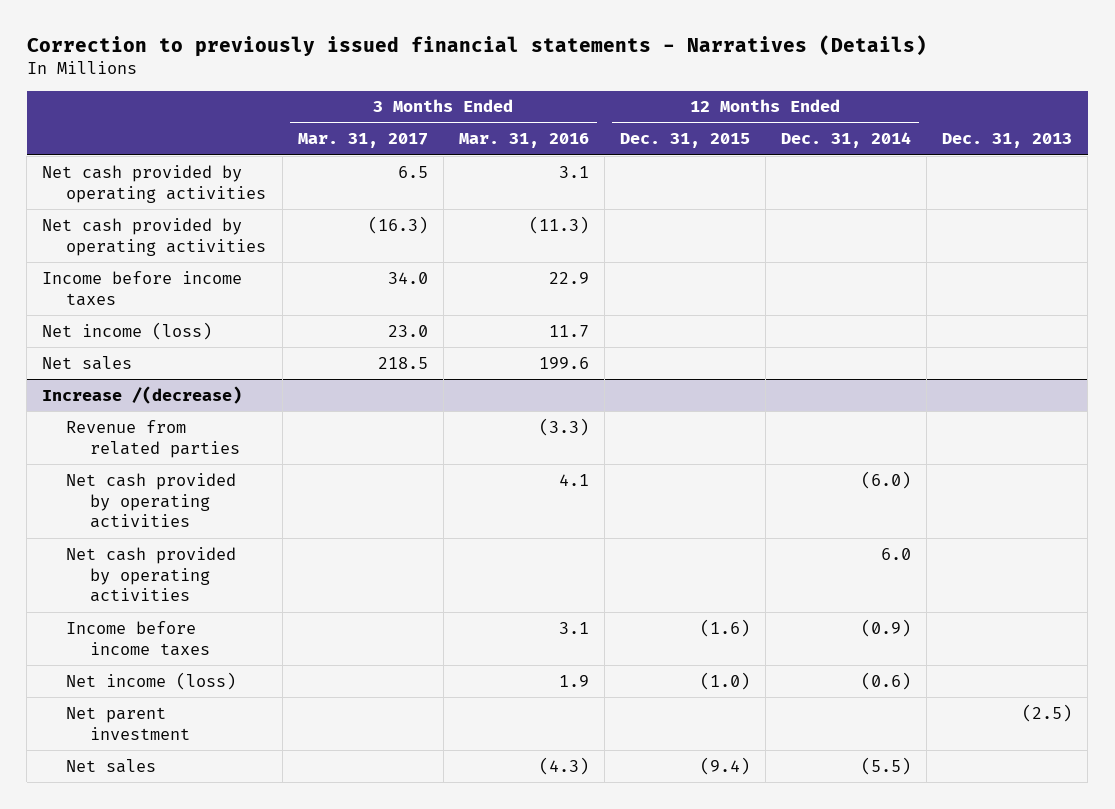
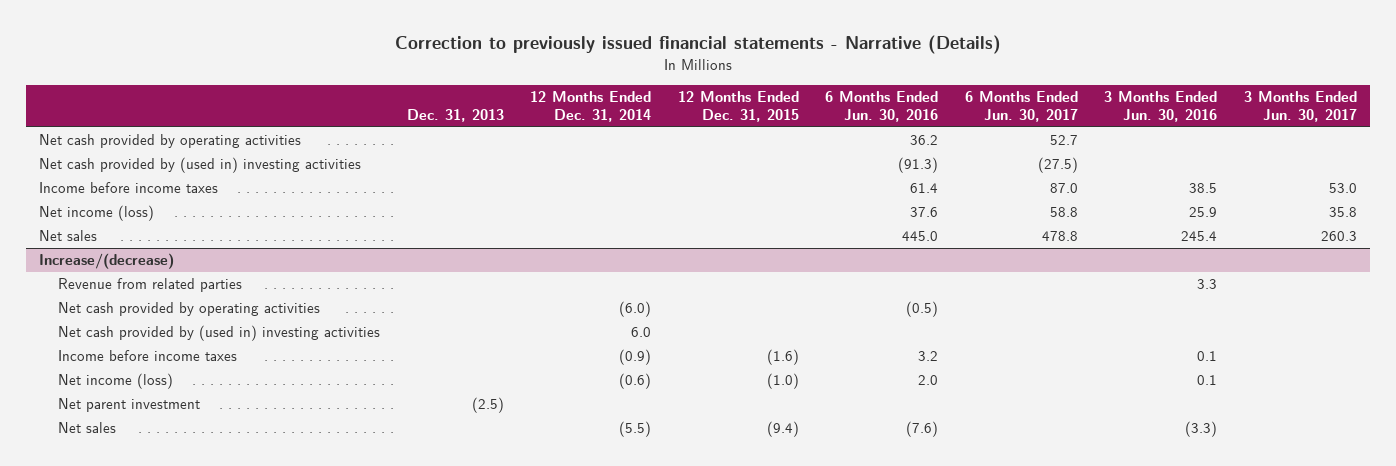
- Correction to previously issued financial statements - Narratives (Details)
+ Correction to previously issued financial statements - Narrative (Details)
- | 3 Months Ended Mar. 31, 2017 | 3 Months Ended Mar. 31, 2016 | 12 Months Ended Dec. 31, 2015 | 12 Months Ended Dec. 31, 2014 | Dec. 31, 2013
+ | Dec. 31, 2013 | 12 Months Ended Dec. 31, 2014 | 12 Months Ended Dec. 31, 2015 | 6 Months Ended Jun. 30, 2016 | 6 Months Ended Jun. 30, 2017 | 3 Months Ended Jun. 30, 2016 | 3 Months Ended Jun. 30, 2017
- Net cash provided by operating activities | (16.3) | (11.3) | | |
+ Net cash provided by (used in) investing activities | | | | (91.3) | (27.5) | |
- Increase /(decrease)
+ Increase/(decrease)
- Net cash provided by operating activities | | | | 6.0 |
+ Net cash provided by (used in) investing activities | | 6.0 | | | | |

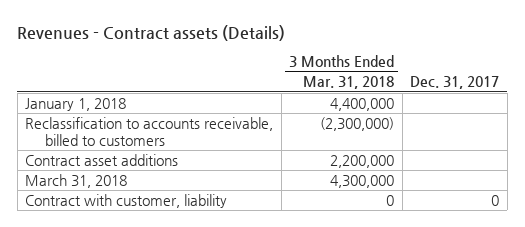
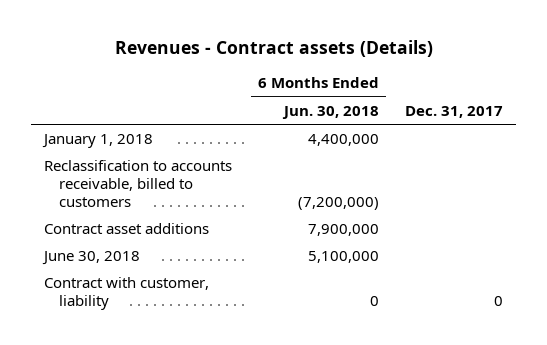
- | 3 Months Ended Mar. 31, 2018 | Dec. 31, 2017
+ | 6 Months Ended Jun. 30, 2018 | Dec. 31, 2017
- March 31, 2018 | 4,300,000 |
+ June 30, 2018 | 5,100,000 |

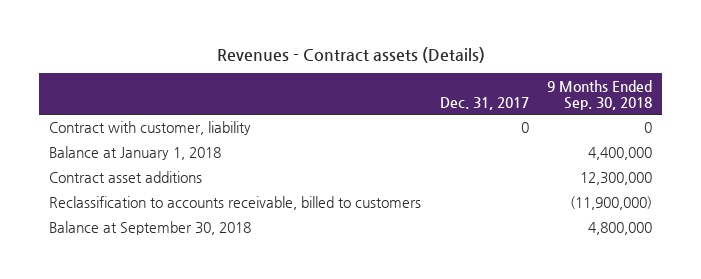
- | 6 Months Ended Jun. 30, 2018 | Dec. 31, 2017
+ | Dec. 31, 2017 | 9 Months Ended Sep. 30, 2018
- January 1, 2018 | 4,400,000 |
- June 30, 2018 | 5,100,000 |
+ Balance at January 1, 2018 | | 4,400,000
moved down: Contract asset additions | | 12,300,000
moved down: Reclassification to accounts receivable, billed to customers | | (11,900,000)
+ Balance at September 30, 2018 | | 4,800,000

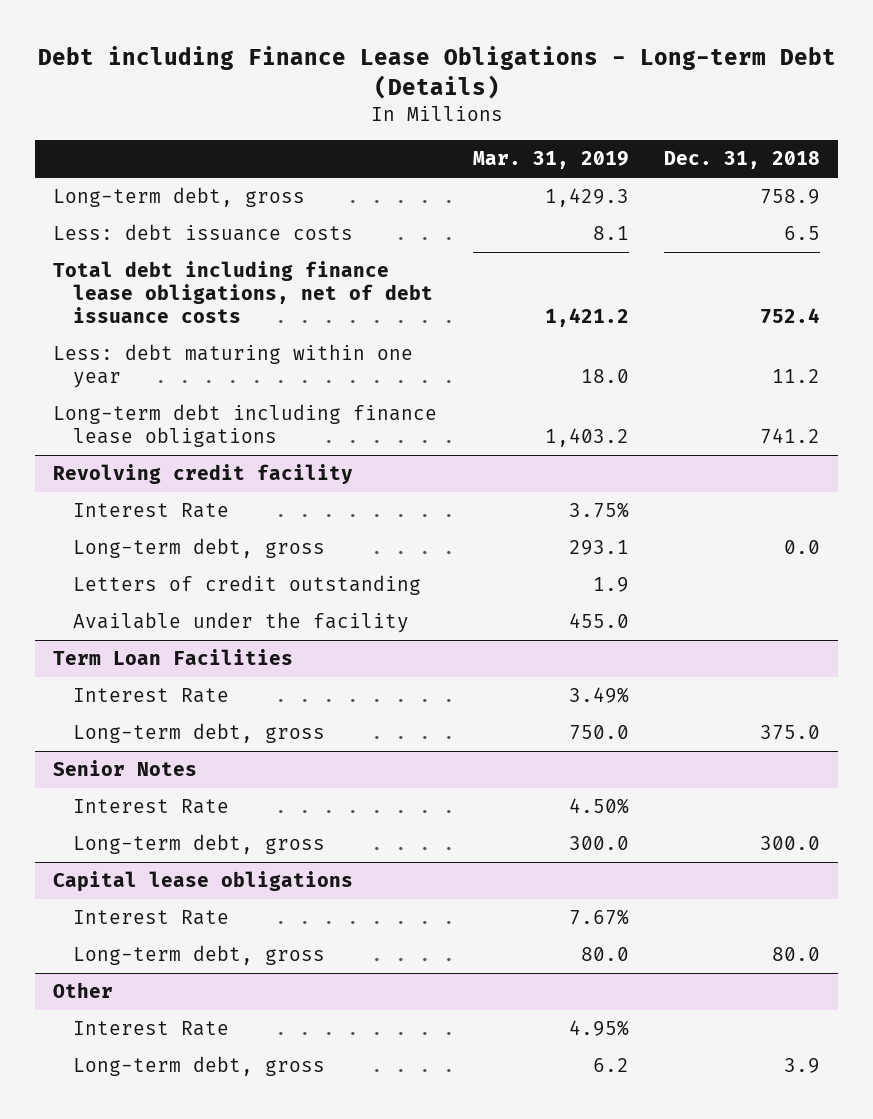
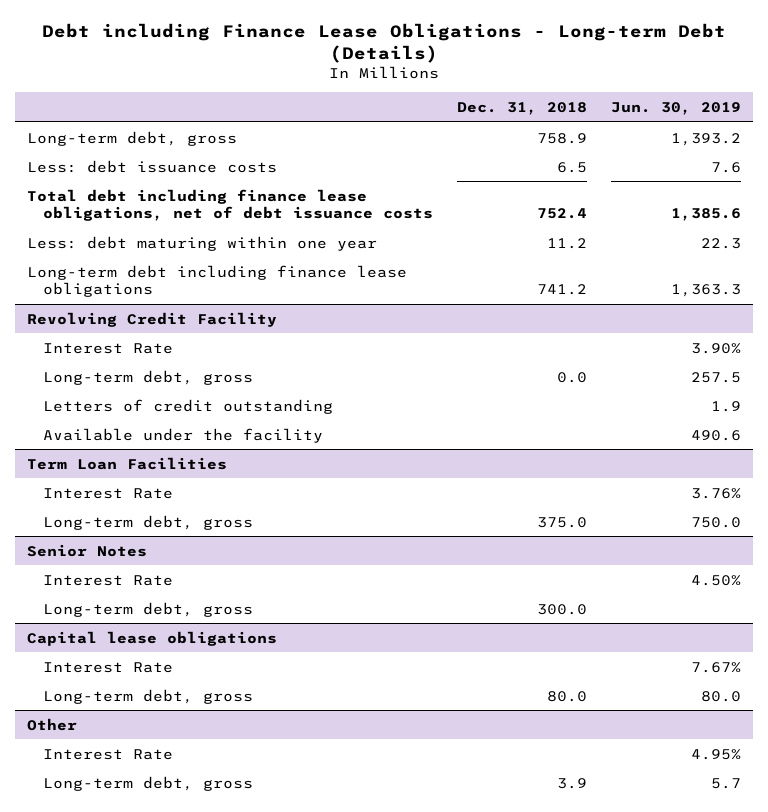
- | Mar. 31, 2019 | Dec. 31, 2018
+ | Dec. 31, 2018 | Jun. 30, 2019
- Revolving credit facility
+ Revolving Credit Facility

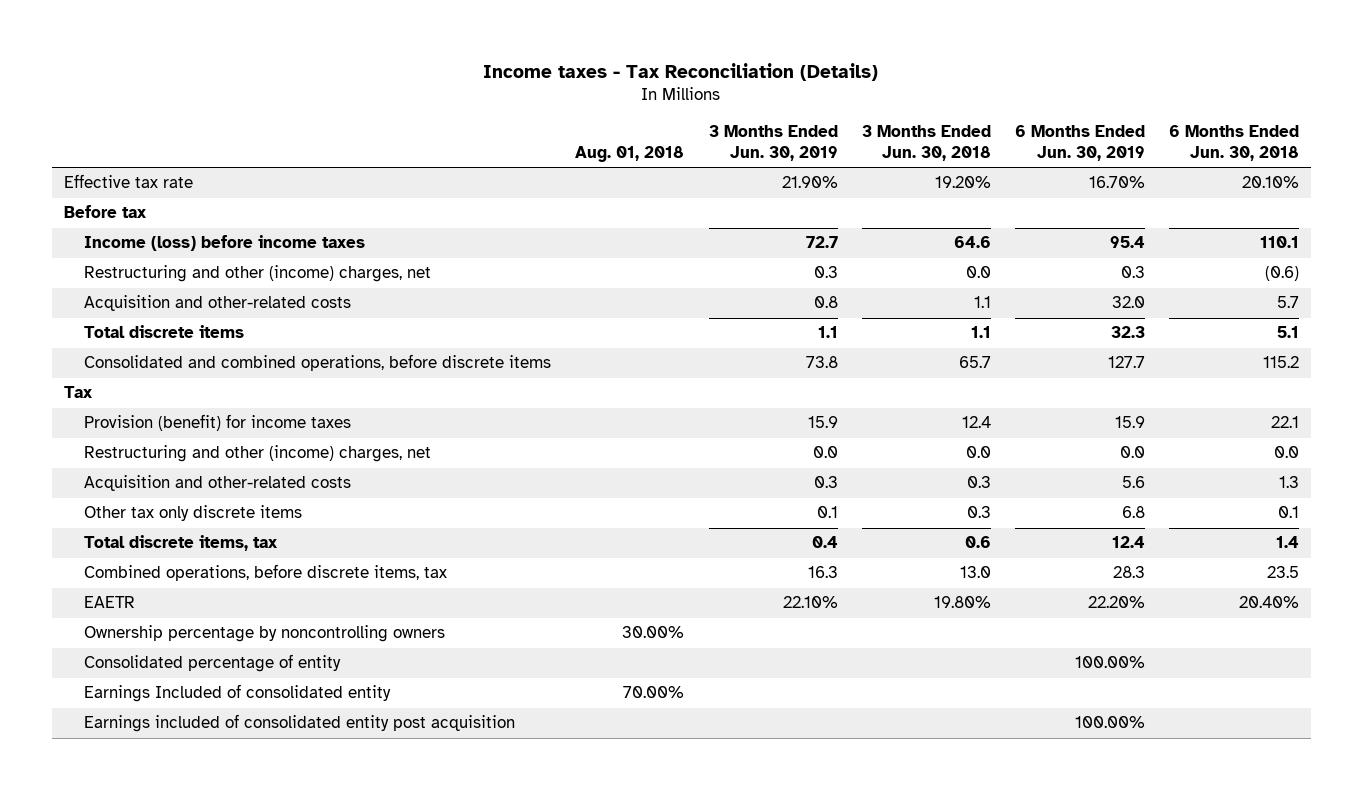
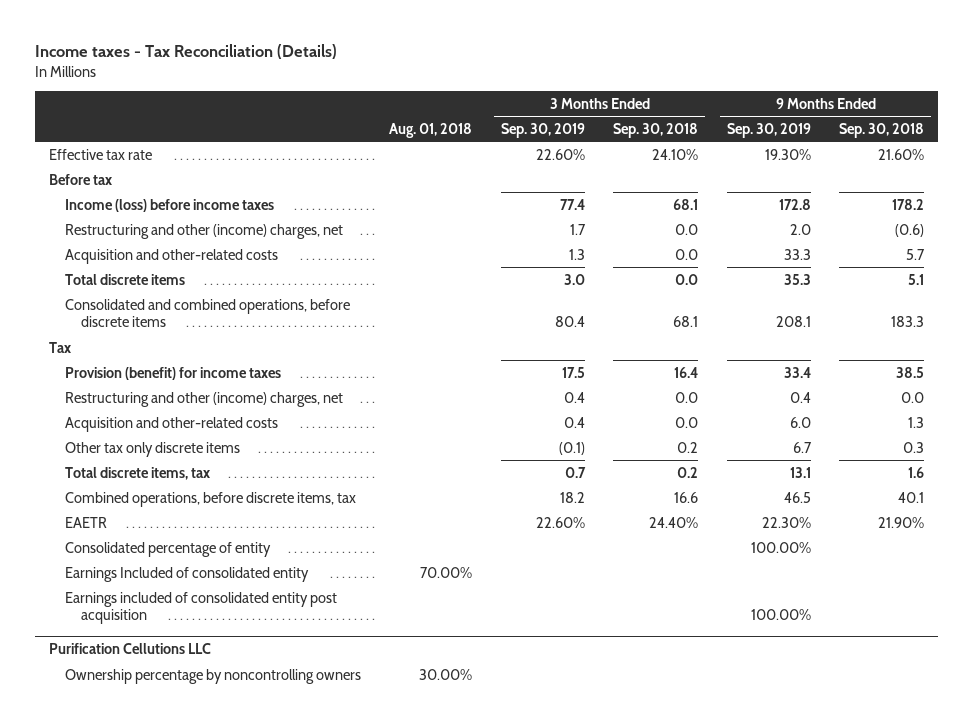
- | Aug. 01, 2018 | 3 Months Ended Jun. 30, 2019 | 3 Months Ended Jun. 30, 2018 | 6 Months Ended Jun. 30, 2019 | 6 Months Ended Jun. 30, 2018
+ | Aug. 01, 2018 | 3 Months Ended Sep. 30, 2019 | 3 Months Ended Sep. 30, 2018 | 9 Months Ended Sep. 30, 2019 | 9 Months Ended Sep. 30, 2018
- Ownership percentage by noncontrolling owners | 30.00% | | | |
+ Purification Cellutions LLC
+ Ownership percentage by noncontrolling owners | 30.00% | | | |

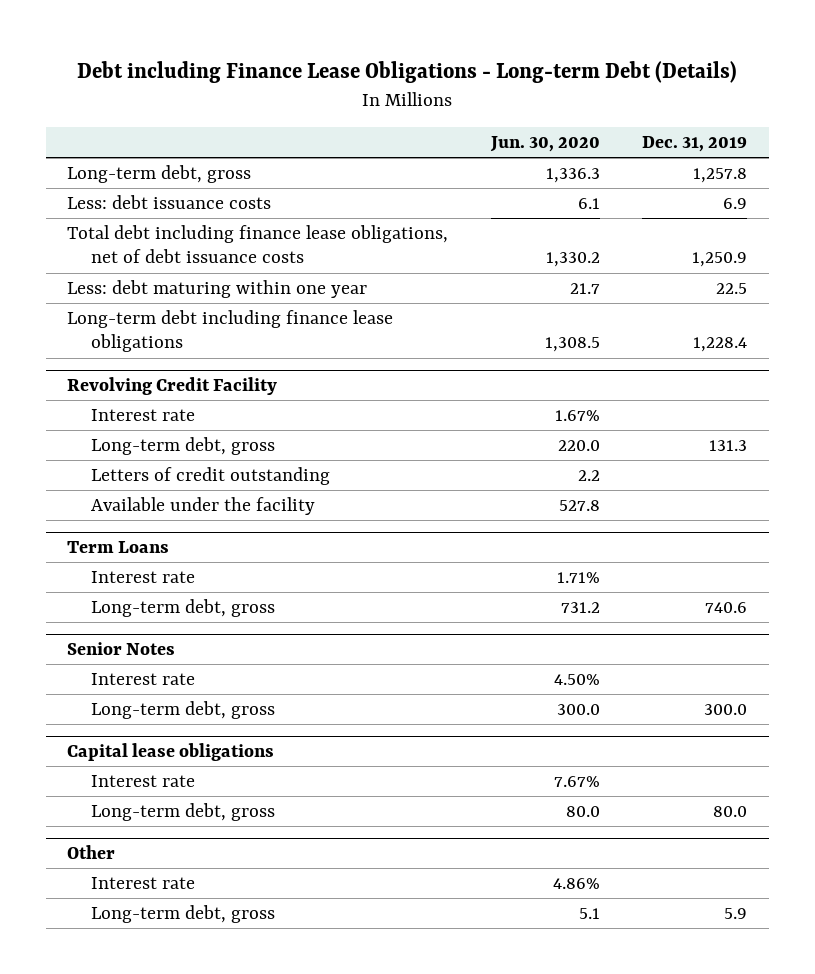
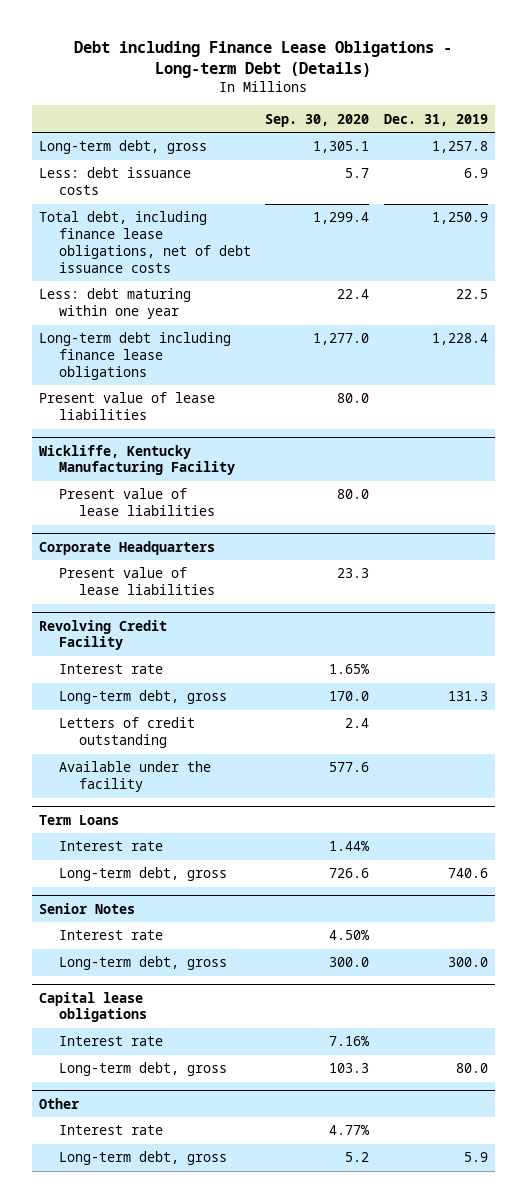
- | Jun. 30, 2020 | Dec. 31, 2019
+ | Sep. 30, 2020 | Dec. 31, 2019
- Total debt including finance lease obligations, net of debt issuance costs | 1,330.2 | 1,250.9
+ Total debt, including finance lease obligations, net of debt issuance costs | 1,299.4 | 1,250.9
+ Present value of lease liabilities | 80.0 |
+ Wickliffe, Kentucky Manufacturing Facility
+ Present value of lease liabilities | 80.0 |
+ Corporate Headquarters
+ Present value of lease liabilities | 23.3 |

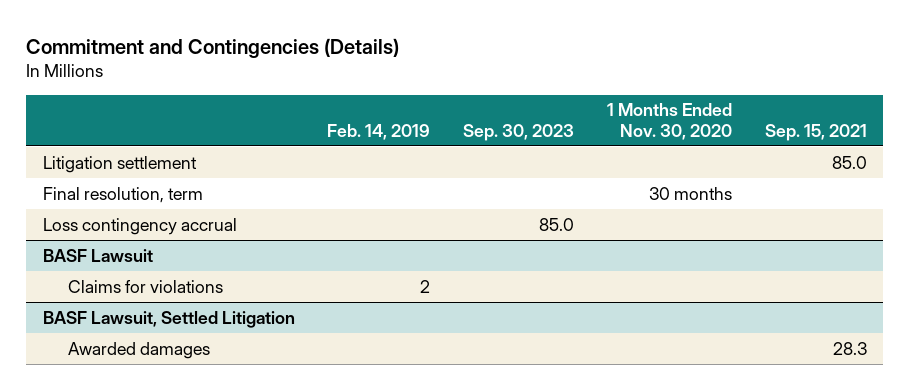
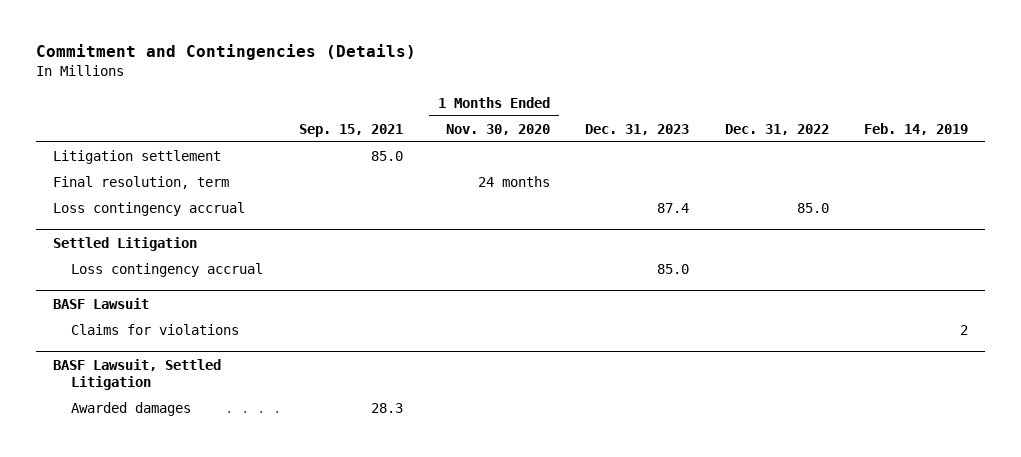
- | Feb. 14, 2019 | Sep. 30, 2023 | 1 Months Ended Nov. 30, 2020 | Sep. 15, 2021
+ | Sep. 15, 2021 | 1 Months Ended Nov. 30, 2020 | Dec. 31, 2023 | Dec. 31, 2022 | Feb. 14, 2019
- Final resolution, term | | | 30 months |
+ Final resolution, term | | 24 months | | |
+ Settled Litigation
+ Loss contingency accrual | | | 85.0 | |

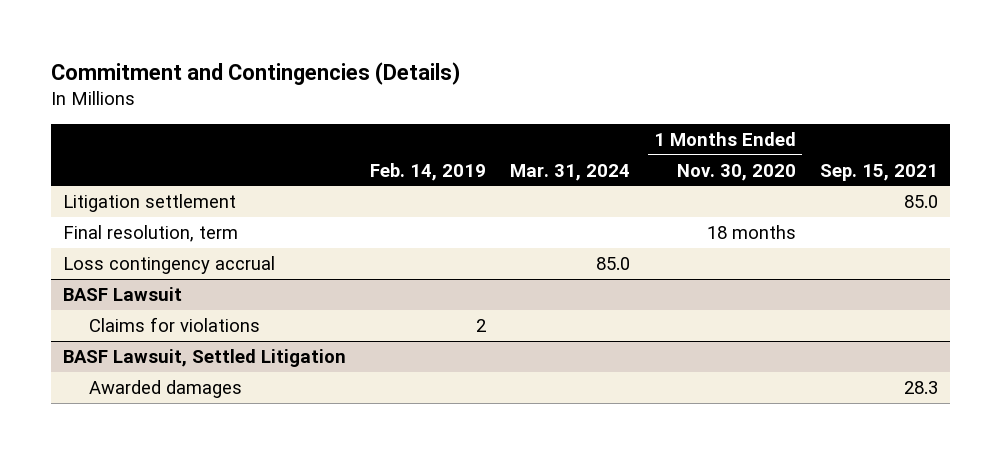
- | Sep. 15, 2021 | 1 Months Ended Nov. 30, 2020 | Dec. 31, 2023 | Dec. 31, 2022 | Feb. 14, 2019
+ | Feb. 14, 2019 | Mar. 31, 2024 | 1 Months Ended Nov. 30, 2020 | Sep. 15, 2021
- Final resolution, term | | 24 months | | |
+ Final resolution, term | | | 18 months |
- Settled Litigation
- Loss contingency accrual | | | 85.0 | |

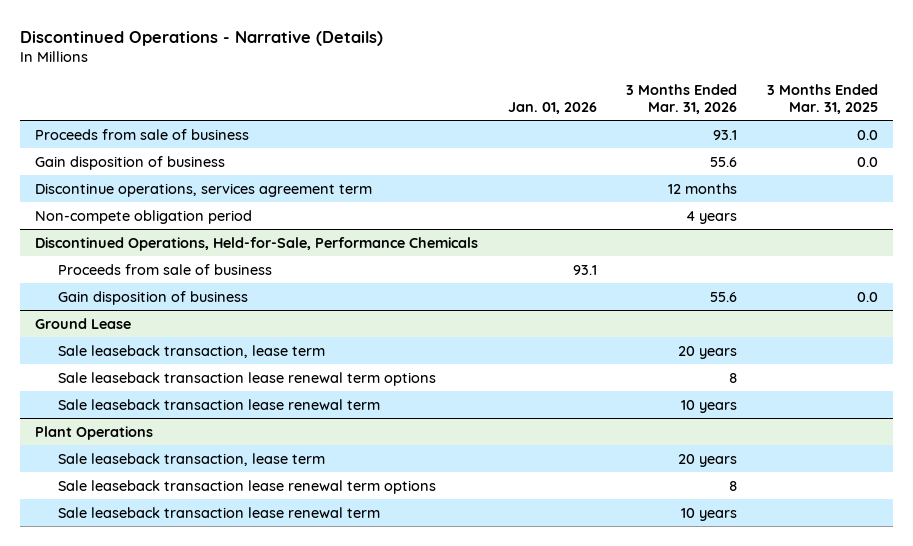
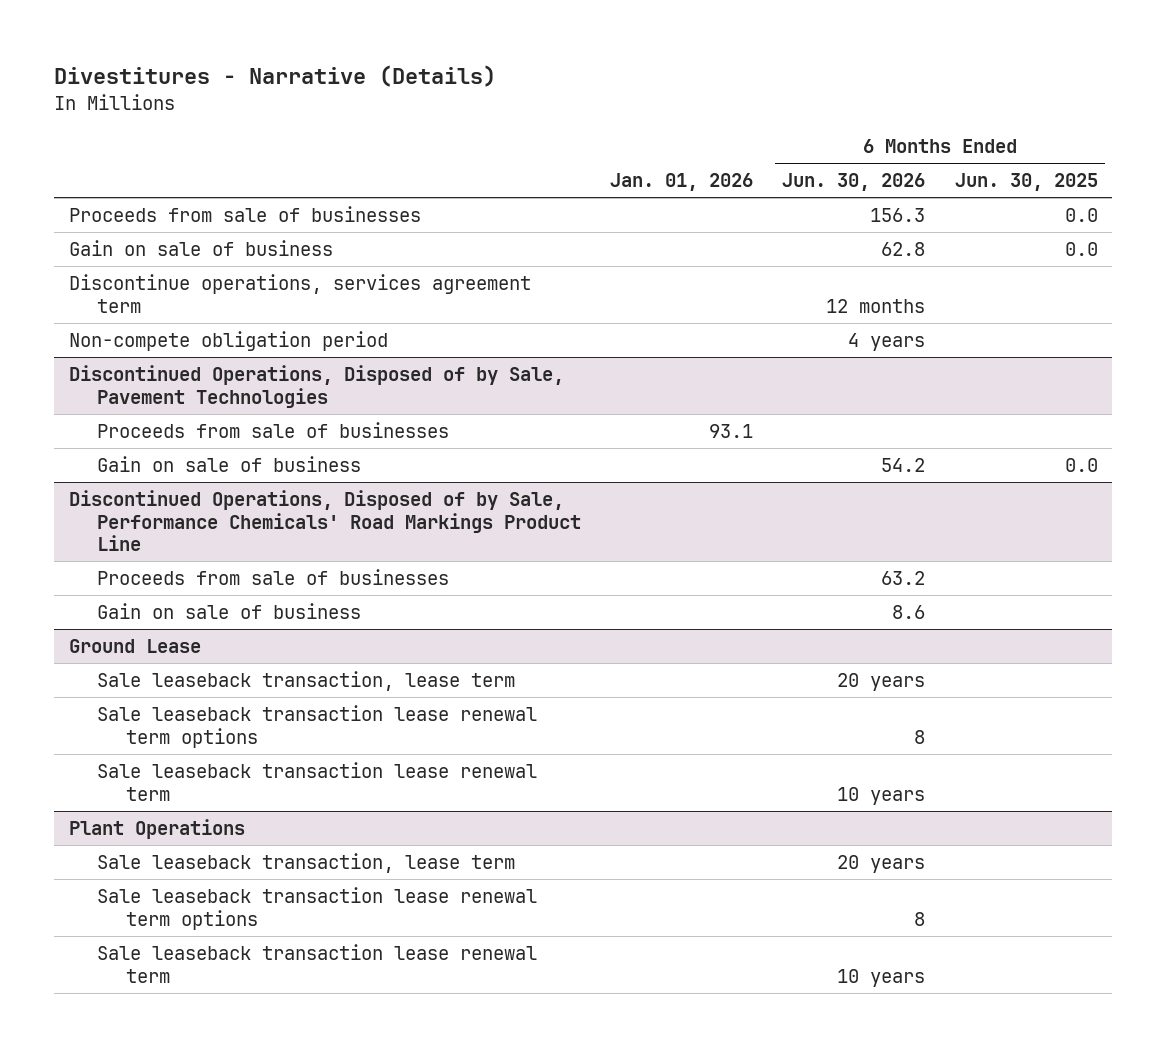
- Discontinued Operations - Narrative (Details)
+ Divestitures - Narrative (Details)
- | Jan. 01, 2026 | 3 Months Ended Mar. 31, 2026 | 3 Months Ended Mar. 31, 2025
+ | Jan. 01, 2026 | 6 Months Ended Jun. 30, 2026 | 6 Months Ended Jun. 30, 2025
- Proceeds from sale of business | | 93.1 | 0.0
- Gain disposition of business | | 55.6 | 0.0
+ Proceeds from sale of businesses | | 156.3 | 0.0
+ Gain on sale of business | | 62.8 | 0.0
- Discontinued Operations, Held-for-Sale, Performance Chemicals
- Proceeds from sale of business | 93.1 | |
- Gain disposition of business | | 55.6 | 0.0
+ Discontinued Operations, Disposed of by Sale, Pavement Technologies
+ Proceeds from sale of businesses | 93.1 | |
+ Gain on sale of business | | 54.2 | 0.0
+ Discontinued Operations, Disposed of by Sale, Performance Chemicals' Road Markings Product Line
+ Proceeds from sale of businesses | | 63.2 |
+ Gain on sale of business | | 8.6 |

